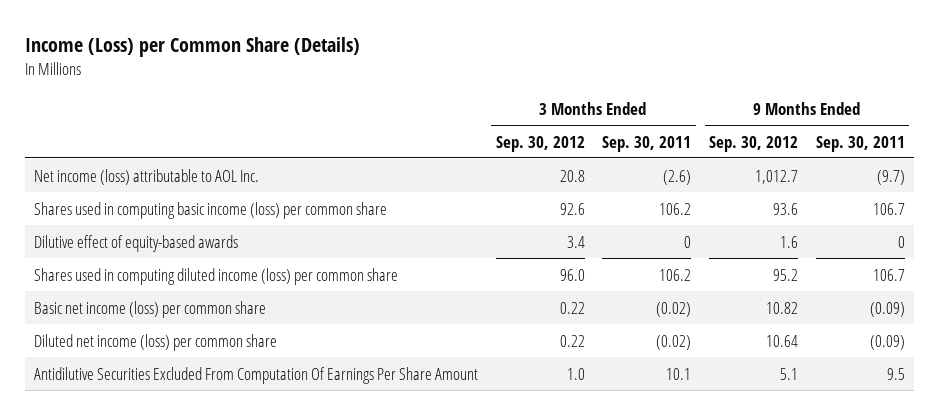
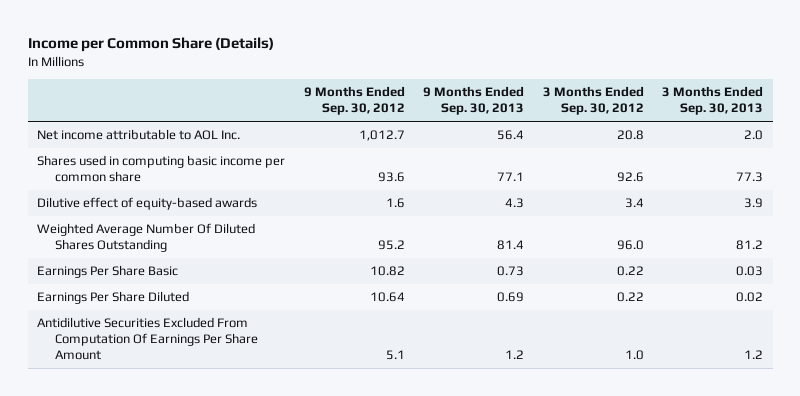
- Income (Loss) per Common Share (Details)
+ Income per Common Share (Details)
- | 3 Months Ended Sep. 30, 2012 | 3 Months Ended Sep. 30, 2011 | 9 Months Ended Sep. 30, 2012 | 9 Months Ended Sep. 30, 2011
+ | 9 Months Ended Sep. 30, 2012 | 9 Months Ended Sep. 30, 2013 | 3 Months Ended Sep. 30, 2012 | 3 Months Ended Sep. 30, 2013
- Net income (loss) attributable to AOL Inc. | 20.8 | (2.6) | 1,012.7 | (9.7)
- Shares used in computing basic income (loss) per common share | 92.6 | 106.2 | 93.6 | 106.7
+ Net income attributable to AOL Inc. | 1,012.7 | 56.4 | 20.8 | 2.0
+ Shares used in computing basic income per common share | 93.6 | 77.1 | 92.6 | 77.3
- Shares used in computing diluted income (loss) per common share | 96.0 | 106.2 | 95.2 | 106.7
- Basic net income (loss) per common share | 0.22 | (0.02) | 10.82 | (0.09)
- Diluted net income (loss) per common share | 0.22 | (0.02) | 10.64 | (0.09)
+ Weighted Average Number Of Diluted Shares Outstanding | 95.2 | 81.4 | 96.0 | 81.2
+ Earnings Per Share Basic | 10.82 | 0.73 | 0.22 | 0.03
+ Earnings Per Share Diluted | 10.64 | 0.69 | 0.22 | 0.02

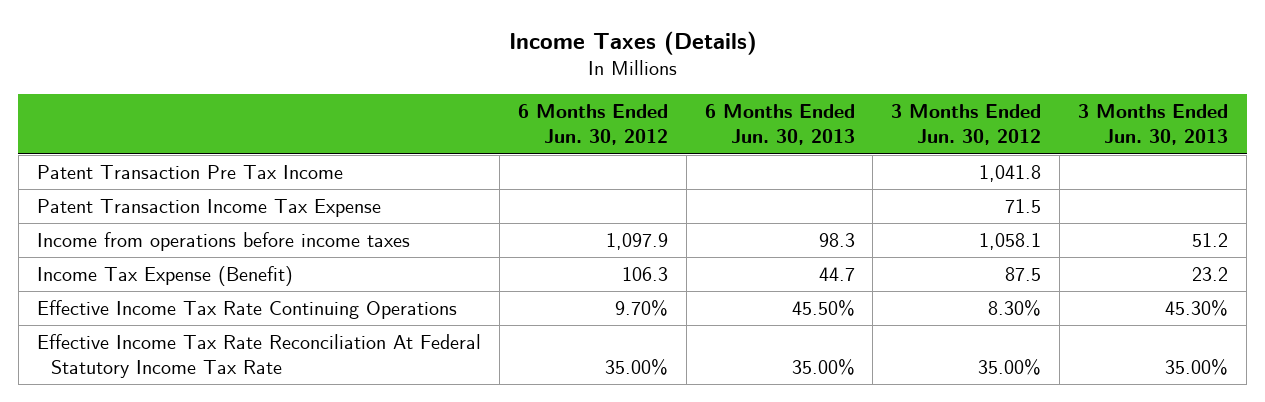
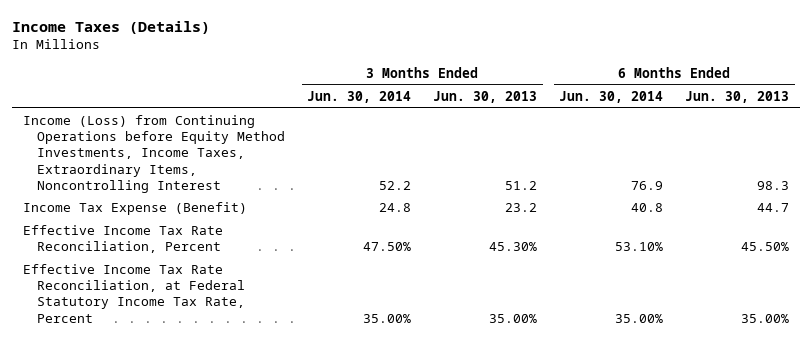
- | 6 Months Ended Jun. 30, 2012 | 6 Months Ended Jun. 30, 2013 | 3 Months Ended Jun. 30, 2012 | 3 Months Ended Jun. 30, 2013
+ | 3 Months Ended Jun. 30, 2014 | 3 Months Ended Jun. 30, 2013 | 6 Months Ended Jun. 30, 2014 | 6 Months Ended Jun. 30, 2013
- Patent Transaction Pre Tax Income | | | 1,041.8 |
- Patent Transaction Income Tax Expense | | | 71.5 |
- Income from operations before income taxes | 1,097.9 | 98.3 | 1,058.1 | 51.2
+ Income (Loss) from Continuing Operations before Equity Method Investments, Income Taxes, Extraordinary Items, Noncontrolling Interest | 52.2 | 51.2 | 76.9 | 98.3
- Effective Income Tax Rate Continuing Operations | 9.70% | 45.50% | 8.30% | 45.30%
- Effective Income Tax Rate Reconciliation At Federal Statutory Income Tax Rate | 35.00% | 35.00% | 35.00% | 35.00%
+ Effective Income Tax Rate Reconciliation, Percent | 47.50% | 45.30% | 53.10% | 45.50%
+ Effective Income Tax Rate Reconciliation, at Federal Statutory Income Tax Rate, Percent | 35.00% | 35.00% | 35.00% | 35.00%

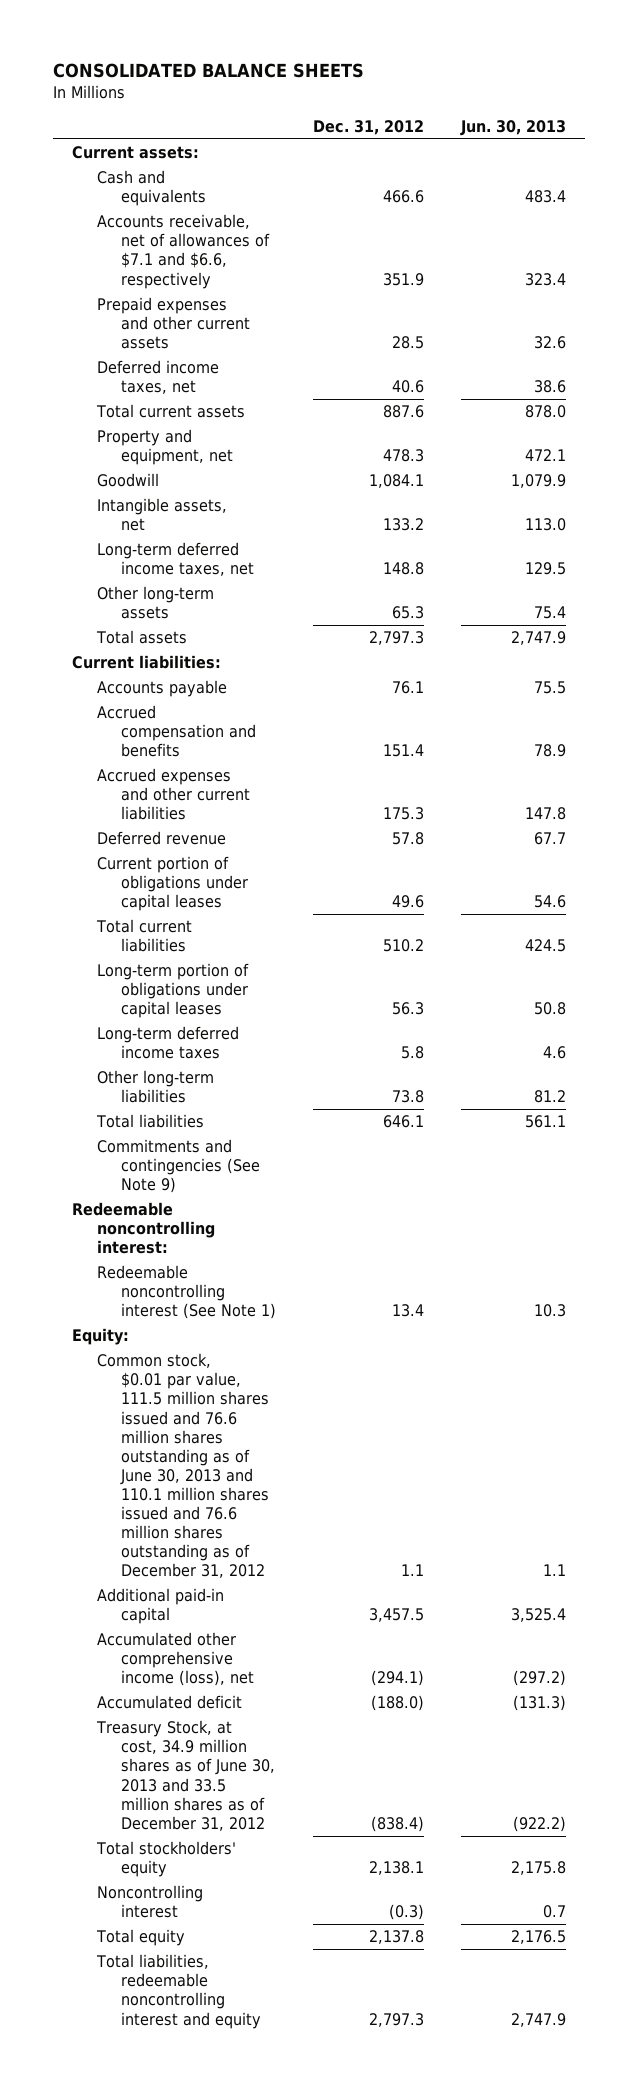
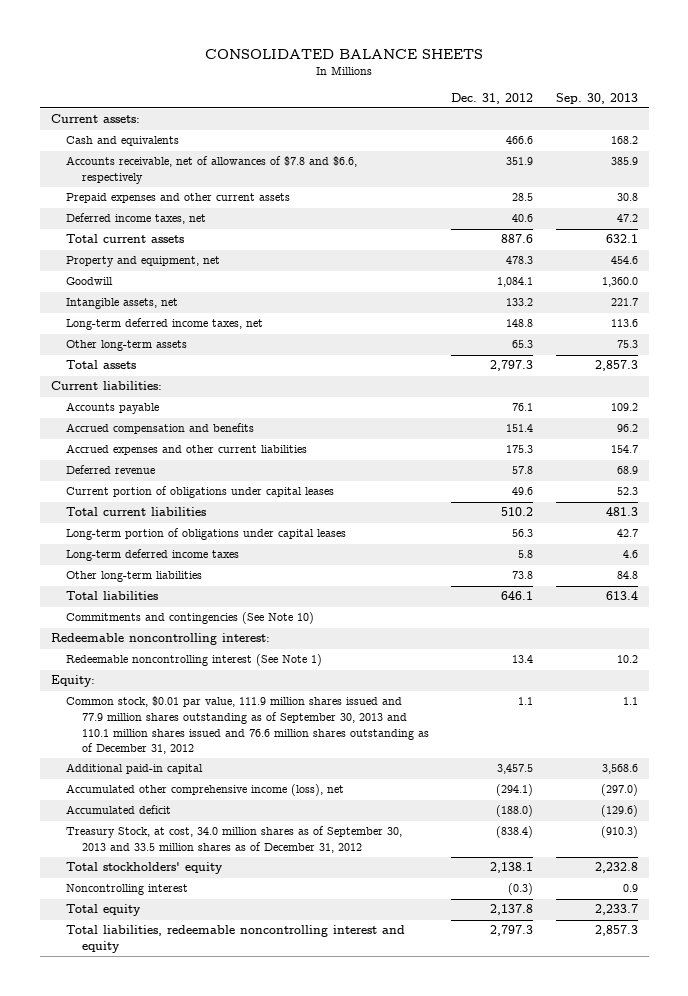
- | Dec. 31, 2012 | Jun. 30, 2013
+ | Dec. 31, 2012 | Sep. 30, 2013
- Accounts receivable, net of allowances of $7.1 and $6.6, respectively | 351.9 | 323.4
+ Accounts receivable, net of allowances of $7.8 and $6.6, respectively | 351.9 | 385.9
- Commitments and contingencies (See Note 9)
+ Commitments and contingencies (See Note 10)
- Common stock, $0.01 par value, 111.5 million shares issued and 76.6 million shares outstanding as of June 30, 2013 and 110.1 million shares issued and 76.6 million shares outstanding as of December 31, 2012 | 1.1 | 1.1
+ Common stock, $0.01 par value, 111.9 million shares issued and 77.9 million shares outstanding as of September 30, 2013 and 110.1 million shares issued and 76.6 million shares outstanding as of December 31, 2012 | 1.1 | 1.1
- Treasury Stock, at cost, 34.9 million shares as of June 30, 2013 and 33.5 million shares as of December 31, 2012 | (838.4) | (922.2)
+ Treasury Stock, at cost, 34.0 million shares as of September 30, 2013 and 33.5 million shares as of December 31, 2012 | (838.4) | (910.3)

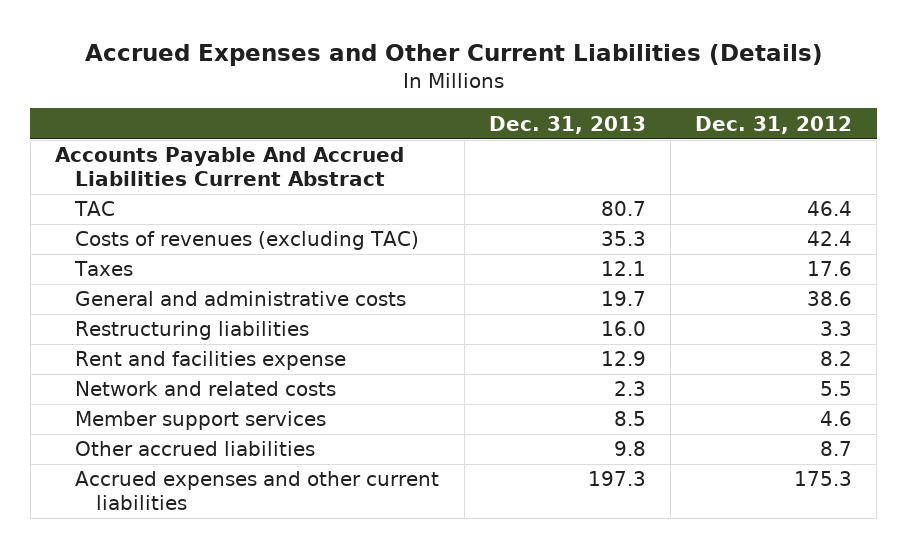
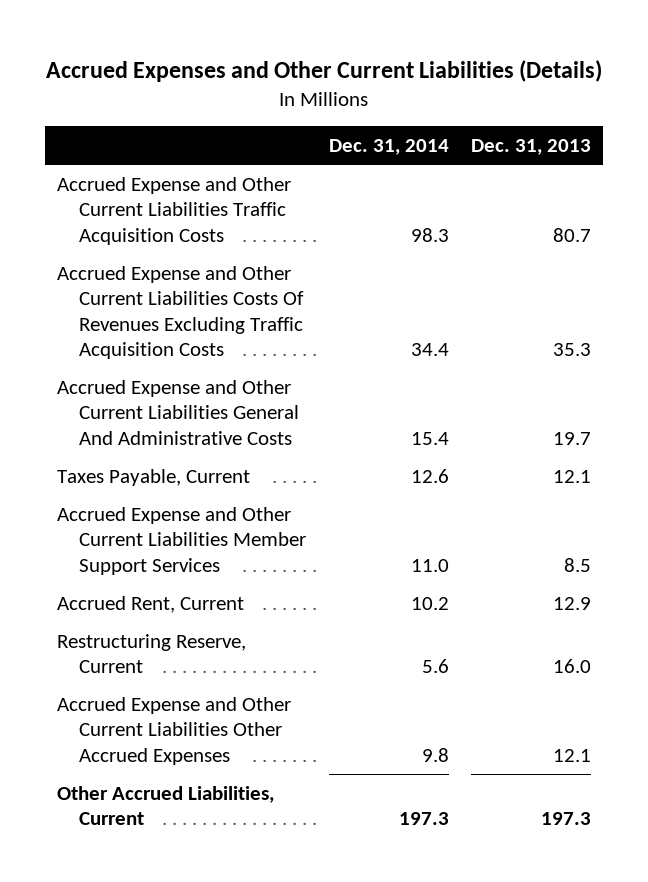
- | Dec. 31, 2013 | Dec. 31, 2012
+ | Dec. 31, 2014 | Dec. 31, 2013
- Accounts Payable And Accrued Liabilities Current Abstract
- TAC | 80.7 | 46.4
- Costs of revenues (excluding TAC) | 35.3 | 42.4
- Taxes | 12.1 | 17.6
- General and administrative costs | 19.7 | 38.6
- Restructuring liabilities | 16.0 | 3.3
- Rent and facilities expense | 12.9 | 8.2
- Network and related costs | 2.3 | 5.5
- Member support services | 8.5 | 4.6
- Other accrued liabilities | 9.8 | 8.7
- Accrued expenses and other current liabilities | 197.3 | 175.3
+ Accrued Expense and Other Current Liabilities Traffic Acquisition Costs | 98.3 | 80.7
+ Accrued Expense and Other Current Liabilities Costs Of Revenues Excluding Traffic Acquisition Costs | 34.4 | 35.3
+ Accrued Expense and Other Current Liabilities General And Administrative Costs | 15.4 | 19.7
+ Taxes Payable, Current | 12.6 | 12.1
+ Accrued Expense and Other Current Liabilities Member Support Services | 11.0 | 8.5
+ Accrued Rent, Current | 10.2 | 12.9
+ Restructuring Reserve, Current | 5.6 | 16.0
+ Accrued Expense and Other Current Liabilities Other Accrued Expenses | 9.8 | 12.1
+ Other Accrued Liabilities, Current | 197.3 | 197.3

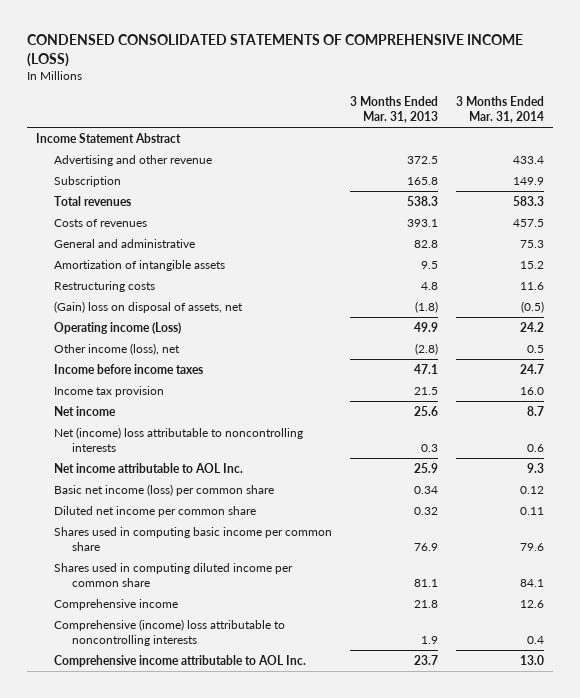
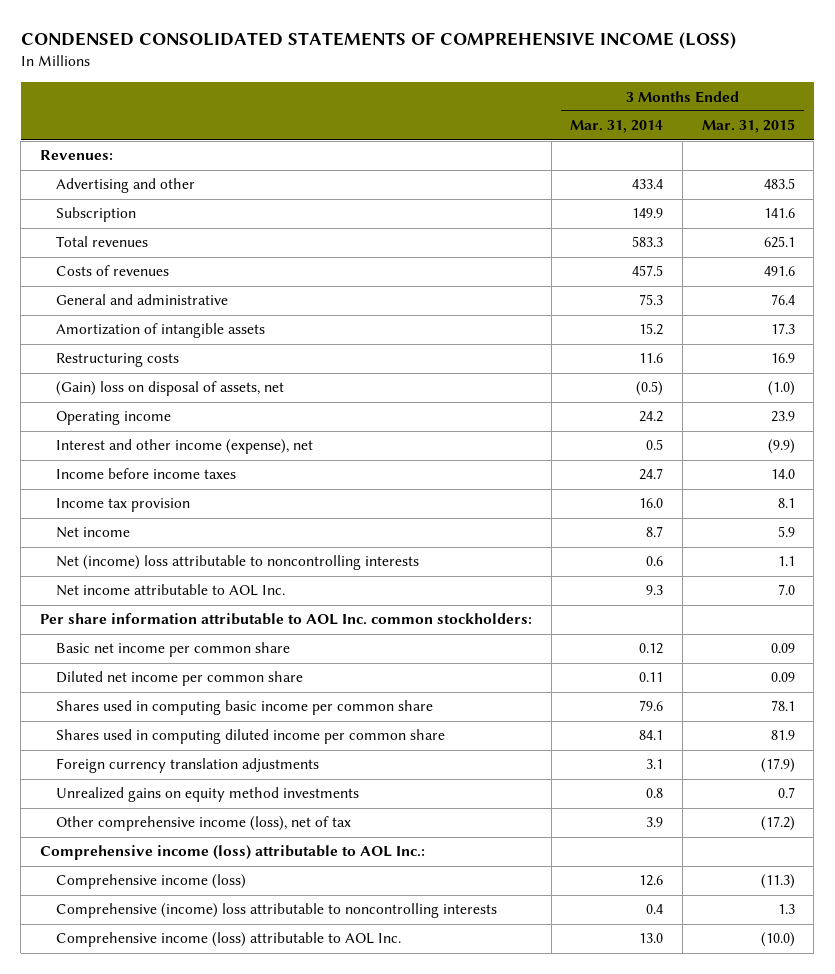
- | 3 Months Ended Mar. 31, 2013 | 3 Months Ended Mar. 31, 2014
+ | 3 Months Ended Mar. 31, 2014 | 3 Months Ended Mar. 31, 2015
- Income Statement Abstract
- Advertising and other revenue | 372.5 | 433.4
+ Revenues:
+ Advertising and other | 433.4 | 483.5
- Operating income (Loss) | 49.9 | 24.2
- Other income (loss), net | (2.8) | 0.5
+ Operating income | 24.2 | 23.9
+ Interest and other income (expense), net | 0.5 | (9.9)
- Basic net income (loss) per common share | 0.34 | 0.12
+ Per share information attributable to AOL Inc. common stockholders:
+ Basic net income per common share | 0.12 | 0.09
- Comprehensive income | 21.8 | 12.6
+ Foreign currency translation adjustments | 3.1 | (17.9)
+ Unrealized gains on equity method investments | 0.8 | 0.7
+ Other comprehensive income (loss), net of tax | 3.9 | (17.2)
+ Comprehensive income (loss) attributable to AOL Inc.:
+ Comprehensive income (loss) | 12.6 | (11.3)
- Comprehensive income attributable to AOL Inc. | 23.7 | 13.0
+ Comprehensive income (loss) attributable to AOL Inc. | 13.0 | (10.0)

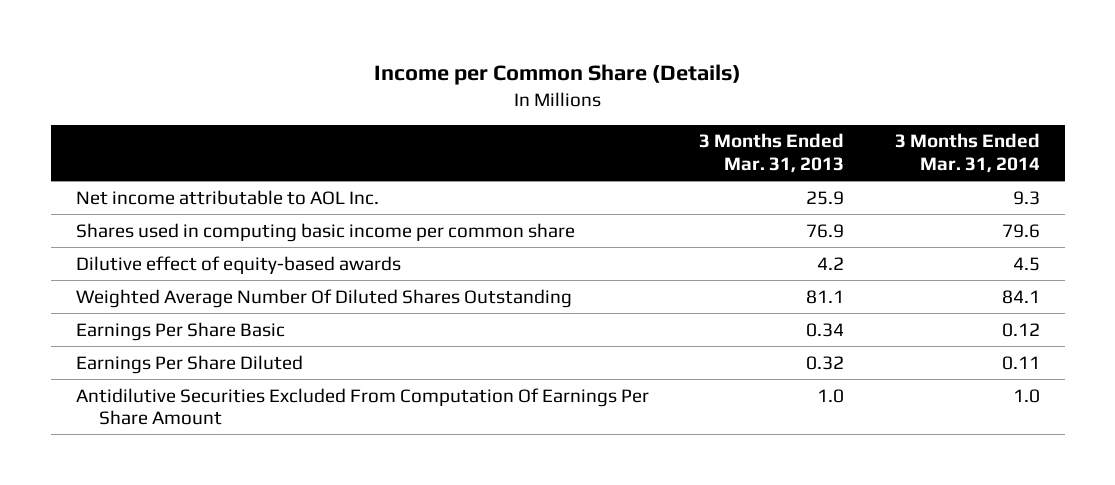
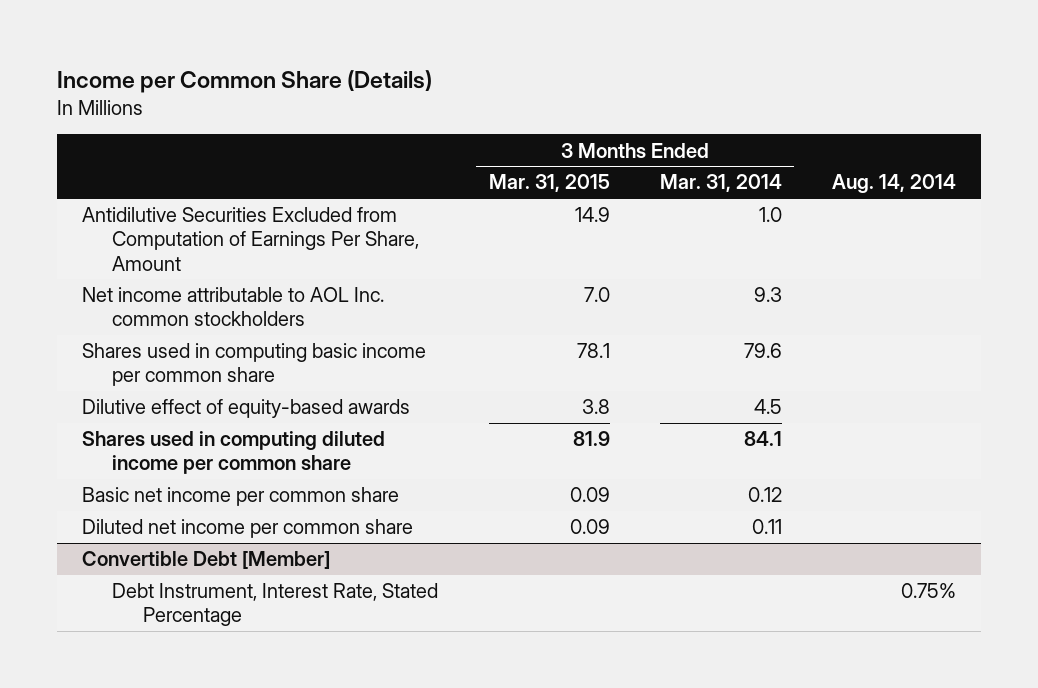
- | 3 Months Ended Mar. 31, 2013 | 3 Months Ended Mar. 31, 2014
+ | 3 Months Ended Mar. 31, 2015 | 3 Months Ended Mar. 31, 2014 | Aug. 14, 2014
- Net income attributable to AOL Inc. | 25.9 | 9.3
+ Antidilutive Securities Excluded from Computation of Earnings Per Share, Amount | 14.9 | 1.0 |
+ Net income attributable to AOL Inc. common stockholders | 7.0 | 9.3 |
- Weighted Average Number Of Diluted Shares Outstanding | 81.1 | 84.1
- Earnings Per Share Basic | 0.34 | 0.12
- Earnings Per Share Diluted | 0.32 | 0.11
- Antidilutive Securities Excluded From Computation Of Earnings Per Share Amount | 1.0 | 1.0
+ Shares used in computing diluted income per common share | 81.9 | 84.1 |
+ Basic net income per common share | 0.09 | 0.12 |
+ Diluted net income per common share | 0.09 | 0.11 |
+ Convertible Debt [Member]
+ Debt Instrument, Interest Rate, Stated Percentage | | | 0.75%

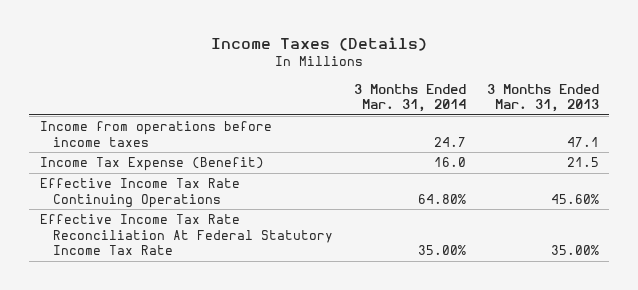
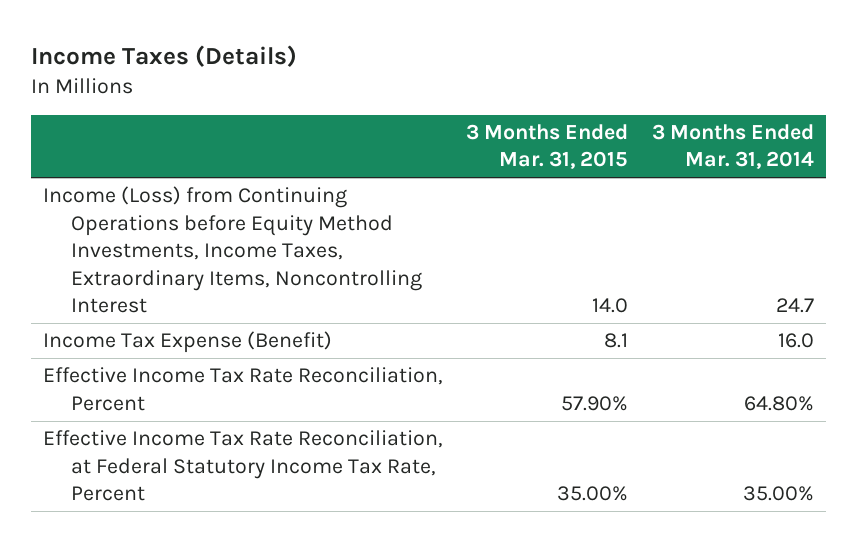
- | 3 Months Ended Mar. 31, 2014 | 3 Months Ended Mar. 31, 2013
+ | 3 Months Ended Mar. 31, 2015 | 3 Months Ended Mar. 31, 2014
- Income from operations before income taxes | 24.7 | 47.1
+ Income (Loss) from Continuing Operations before Equity Method Investments, Income Taxes, Extraordinary Items, Noncontrolling Interest | 14.0 | 24.7
- Effective Income Tax Rate Continuing Operations | 64.80% | 45.60%
- Effective Income Tax Rate Reconciliation At Federal Statutory Income Tax Rate | 35.00% | 35.00%
+ Effective Income Tax Rate Reconciliation, Percent | 57.90% | 64.80%
+ Effective Income Tax Rate Reconciliation, at Federal Statutory Income Tax Rate, Percent | 35.00% | 35.00%

